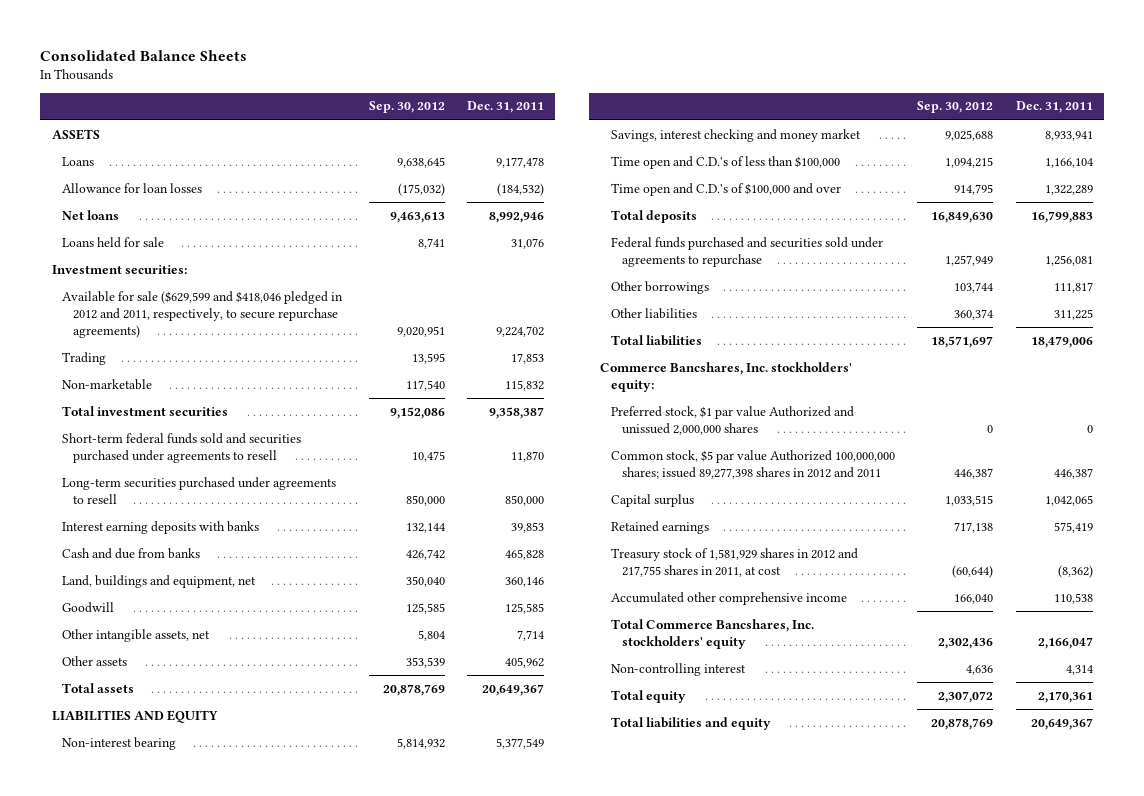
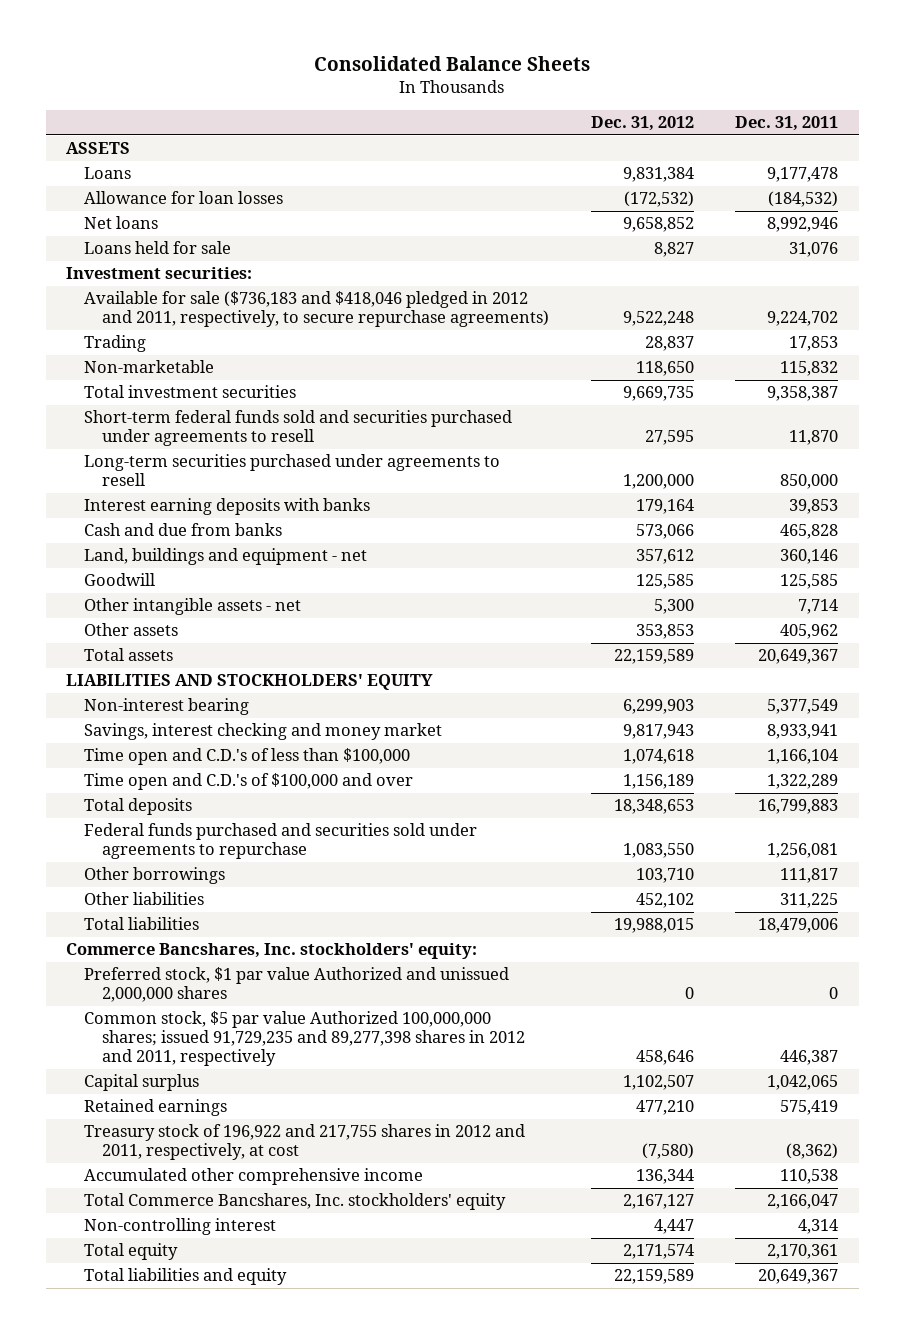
- | Sep. 30, 2012 | Dec. 31, 2011
+ | Dec. 31, 2012 | Dec. 31, 2011
- Available for sale ($629,599 and $418,046 pledged in 2012 and 2011, respectively, to secure repurchase agreements) | 9,020,951 | 9,224,702
+ Available for sale ($736,183 and $418,046 pledged in 2012 and 2011, respectively, to secure repurchase agreements) | 9,522,248 | 9,224,702
- Land, buildings and equipment, net | 350,040 | 360,146
+ Land, buildings and equipment - net | 357,612 | 360,146
- Other intangible assets, net | 5,804 | 7,714
+ Other intangible assets - net | 5,300 | 7,714
- LIABILITIES AND EQUITY
+ LIABILITIES AND STOCKHOLDERS' EQUITY
- Common stock, $5 par value Authorized 100,000,000 shares; issued 89,277,398 shares in 2012 and 2011 | 446,387 | 446,387
+ Common stock, $5 par value Authorized 100,000,000 shares; issued 91,729,235 and 89,277,398 shares in 2012 and 2011, respectively | 458,646 | 446,387
- Treasury stock of 1,581,929 shares in 2012 and 217,755 shares in 2011, at cost | (60,644) | (8,362)
+ Treasury stock of 196,922 and 217,755 shares in 2012 and 2011, respectively, at cost | (7,580) | (8,362)

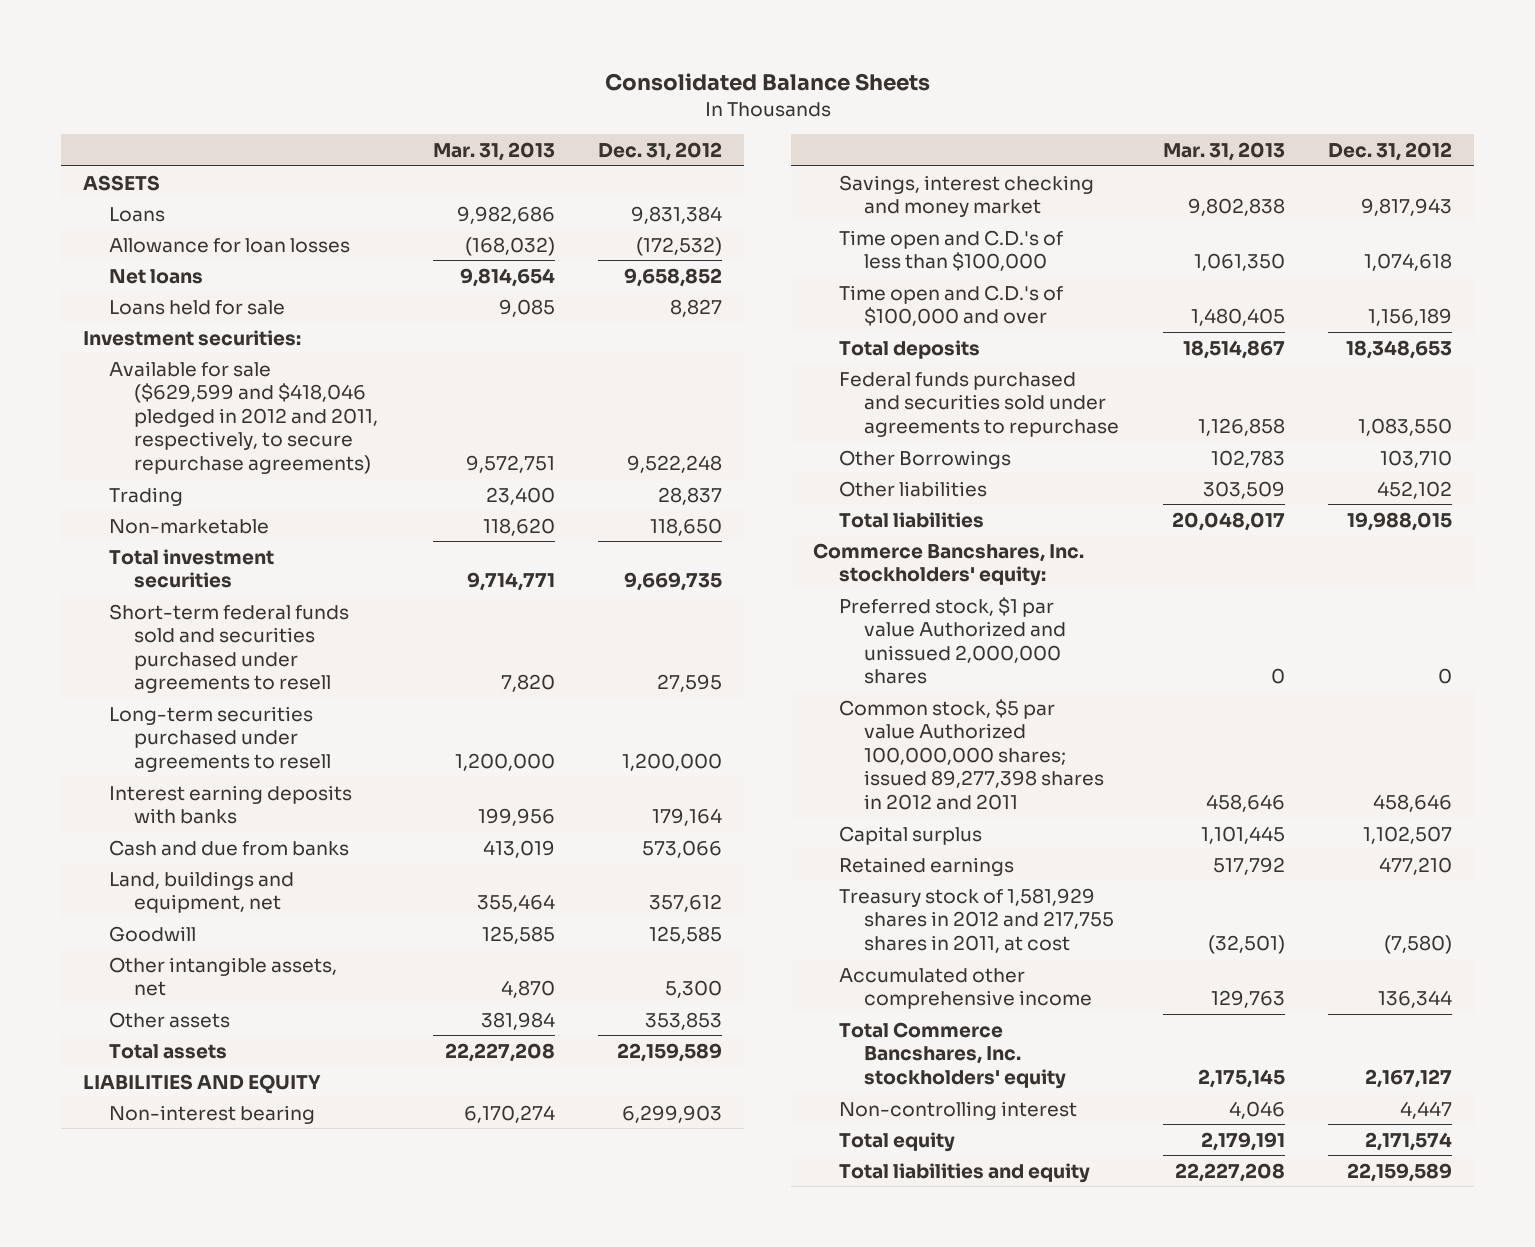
- | Dec. 31, 2012 | Dec. 31, 2011
+ | Mar. 31, 2013 | Dec. 31, 2012
- Available for sale ($736,183 and $418,046 pledged in 2012 and 2011, respectively, to secure repurchase agreements) | 9,522,248 | 9,224,702
+ Available for sale ($629,599 and $418,046 pledged in 2012 and 2011, respectively, to secure repurchase agreements) | 9,572,751 | 9,522,248
- Land, buildings and equipment - net | 357,612 | 360,146
+ Land, buildings and equipment, net | 355,464 | 357,612
- Other intangible assets - net | 5,300 | 7,714
+ Other intangible assets, net | 4,870 | 5,300
- LIABILITIES AND STOCKHOLDERS' EQUITY
+ LIABILITIES AND EQUITY
- Other borrowings | 103,710 | 111,817
+ Other Borrowings | 102,783 | 103,710
- Common stock, $5 par value Authorized 100,000,000 shares; issued 91,729,235 and 89,277,398 shares in 2012 and 2011, respectively | 458,646 | 446,387
+ Common stock, $5 par value Authorized 100,000,000 shares; issued 89,277,398 shares in 2012 and 2011 | 458,646 | 458,646
- Treasury stock of 196,922 and 217,755 shares in 2012 and 2011, respectively, at cost | (7,580) | (8,362)
+ Treasury stock of 1,581,929 shares in 2012 and 217,755 shares in 2011, at cost | (32,501) | (7,580)

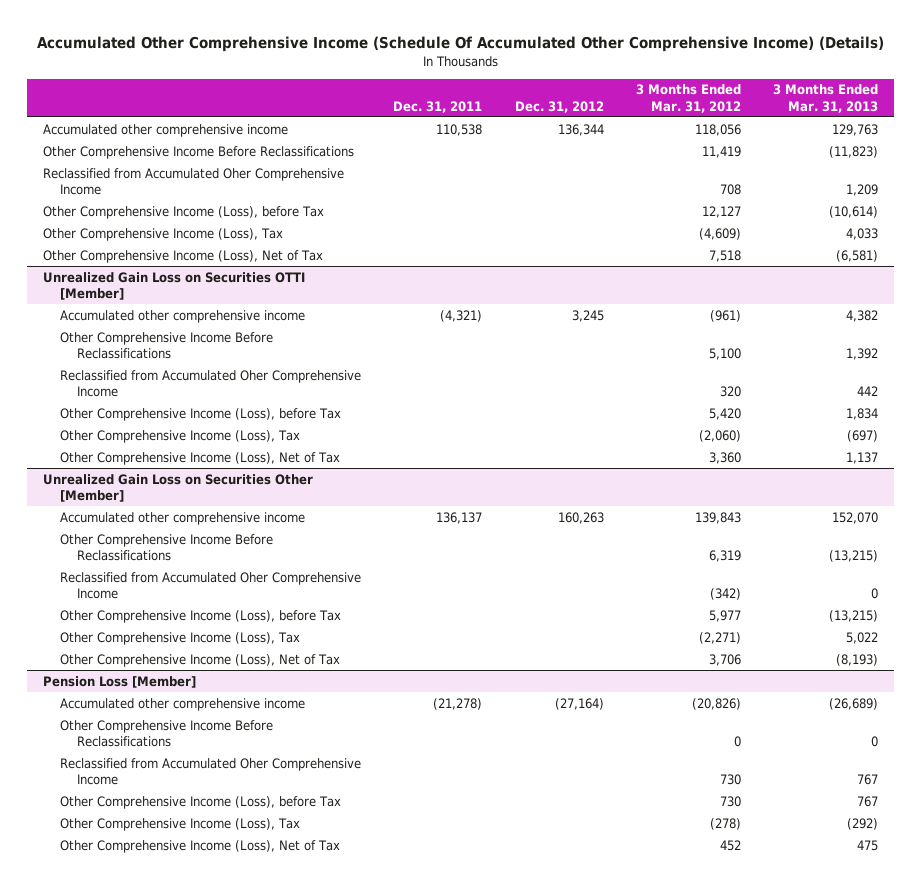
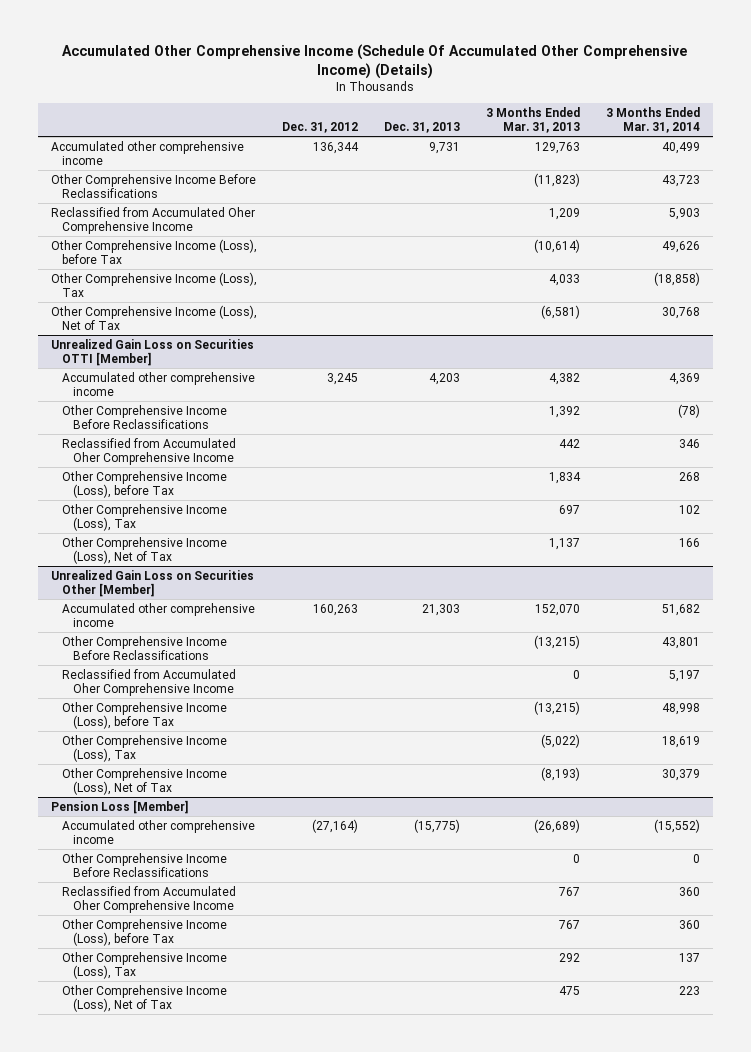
- | Dec. 31, 2011 | Dec. 31, 2012 | 3 Months Ended Mar. 31, 2012 | 3 Months Ended Mar. 31, 2013
+ | Dec. 31, 2012 | Dec. 31, 2013 | 3 Months Ended Mar. 31, 2013 | 3 Months Ended Mar. 31, 2014
@ Unrealized Gain Loss on Securities OTTI [Member]
- Other Comprehensive Income (Loss), Tax | | | (2,060) | (697)
+ Other Comprehensive Income (Loss), Tax | | | 697 | 102
@ Unrealized Gain Loss on Securities Other [Member]
- Other Comprehensive Income (Loss), Tax | | | (2,271) | 5,022
+ Other Comprehensive Income (Loss), Tax | | | (5,022) | 18,619
@ Pension Loss [Member]
- Other Comprehensive Income (Loss), Tax | | | (278) | (292)
+ Other Comprehensive Income (Loss), Tax | | | 292 | 137

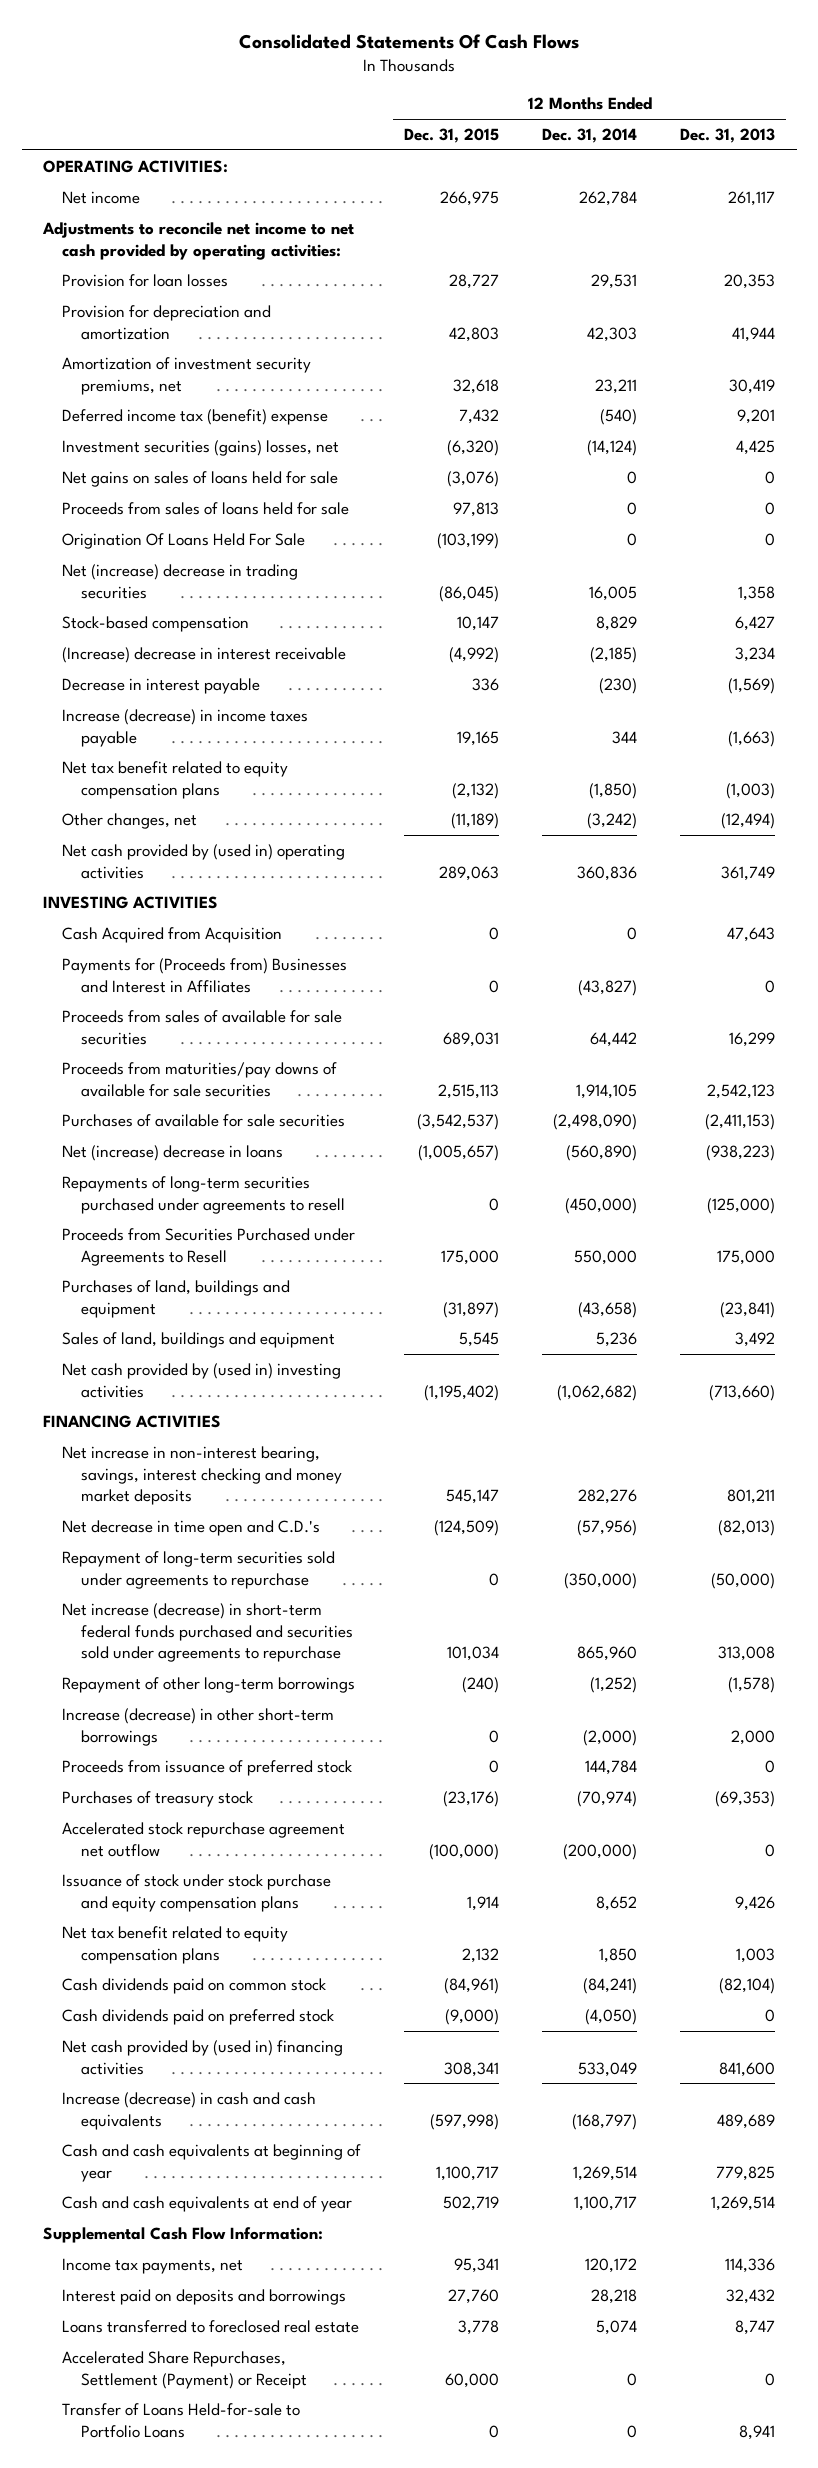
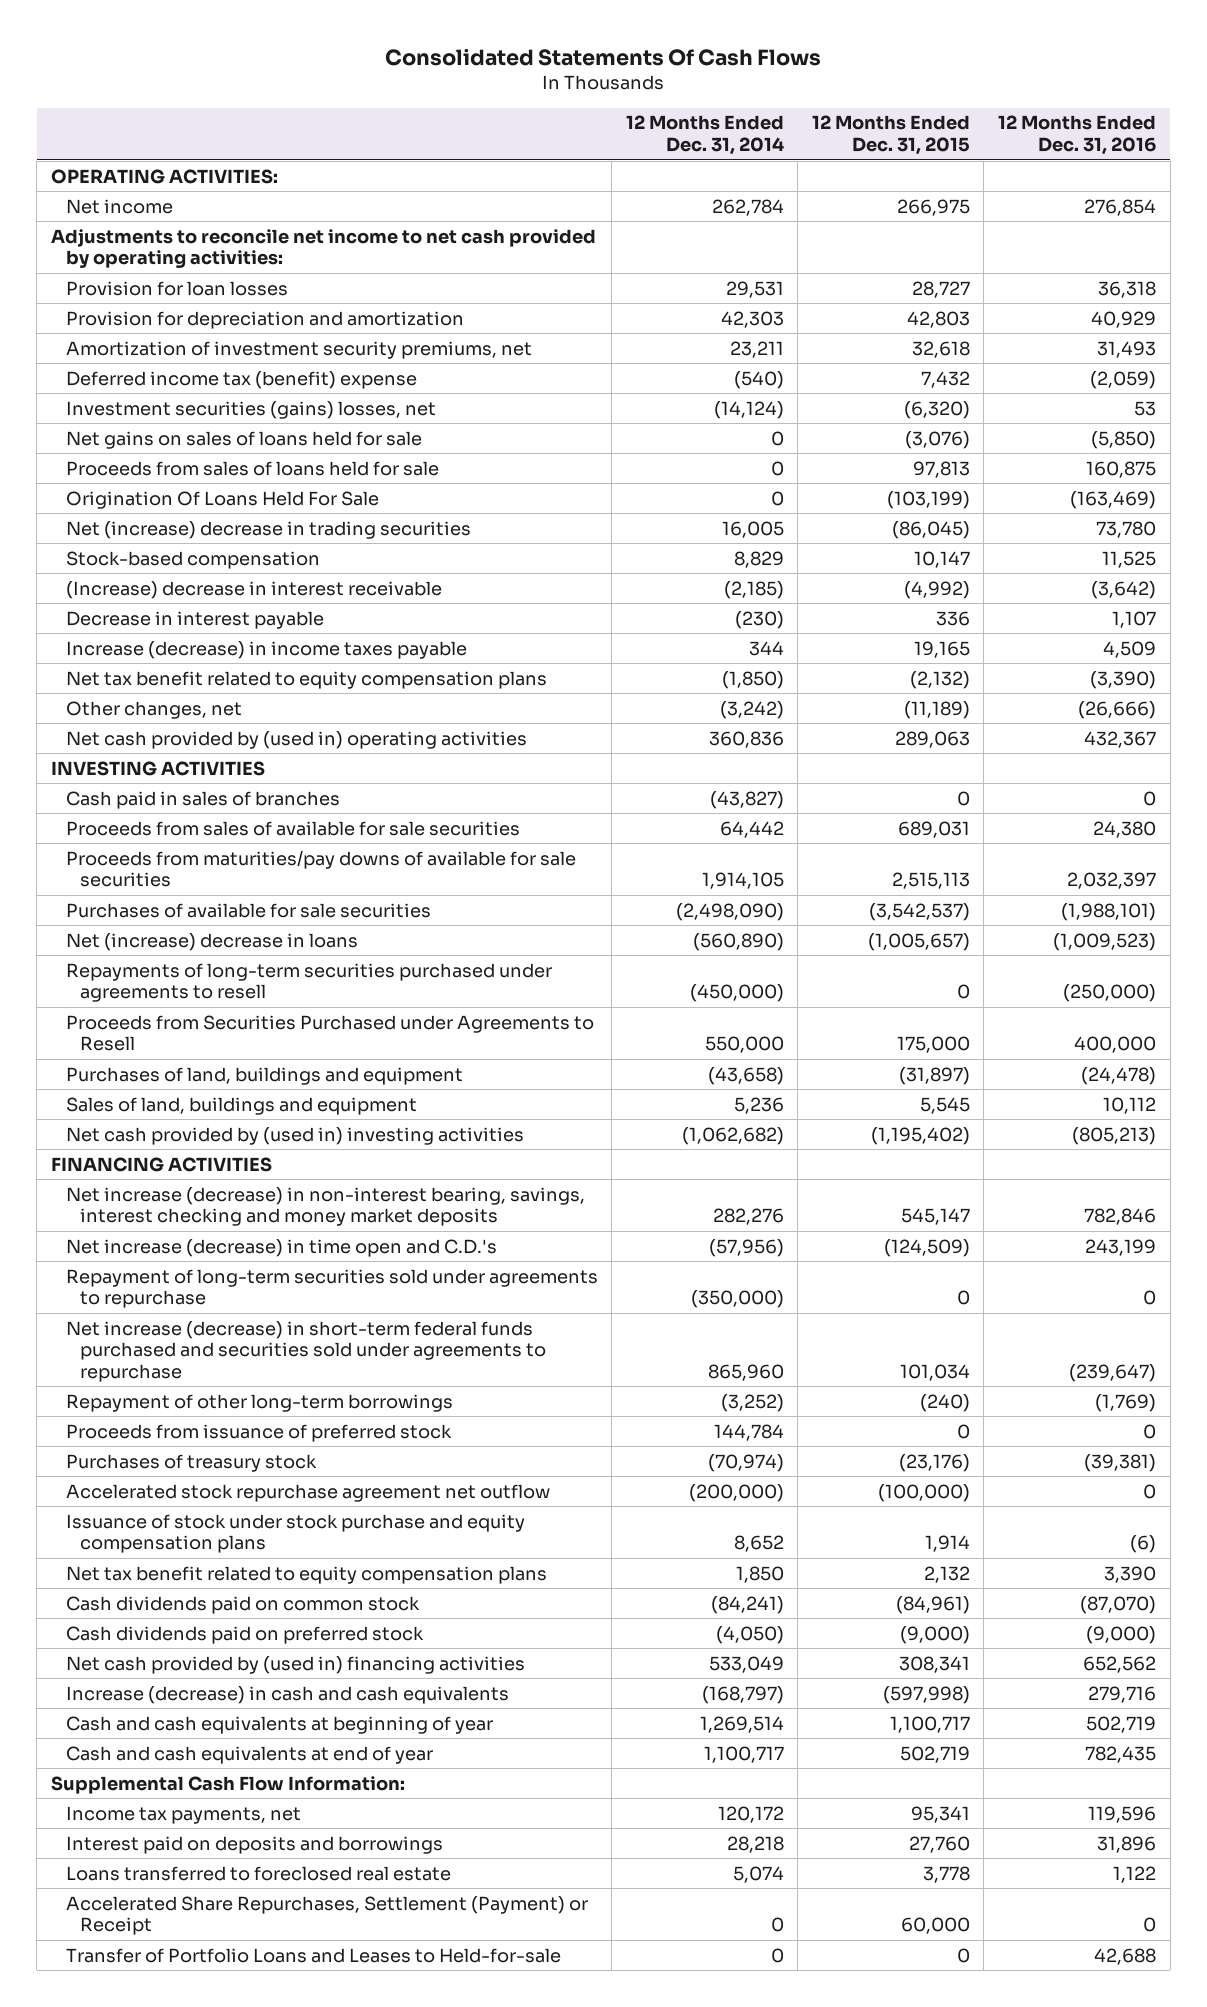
- | 12 Months Ended Dec. 31, 2015 | 12 Months Ended Dec. 31, 2014 | 12 Months Ended Dec. 31, 2013
+ | 12 Months Ended Dec. 31, 2014 | 12 Months Ended Dec. 31, 2015 | 12 Months Ended Dec. 31, 2016
- Cash Acquired from Acquisition | 0 | 0 | 47,643
- Payments for (Proceeds from) Businesses and Interest in Affiliates | 0 | (43,827) | 0
+ Cash paid in sales of branches | (43,827) | 0 | 0
- Net increase in non-interest bearing, savings, interest checking and money market deposits | 545,147 | 282,276 | 801,211
- Net decrease in time open and C.D.'s | (124,509) | (57,956) | (82,013)
+ Net increase (decrease) in non-interest bearing, savings, interest checking and money market deposits | 282,276 | 545,147 | 782,846
+ Net increase (decrease) in time open and C.D.'s | (57,956) | (124,509) | 243,199
- Repayment of other long-term borrowings | (240) | (1,252) | (1,578)
- Increase (decrease) in other short-term borrowings | 0 | (2,000) | 2,000
+ Repayment of other long-term borrowings | (3,252) | (240) | (1,769)
- Transfer of Loans Held-for-sale to Portfolio Loans | 0 | 0 | 8,941
+ Transfer of Portfolio Loans and Leases to Held-for-sale | 0 | 0 | 42,688

